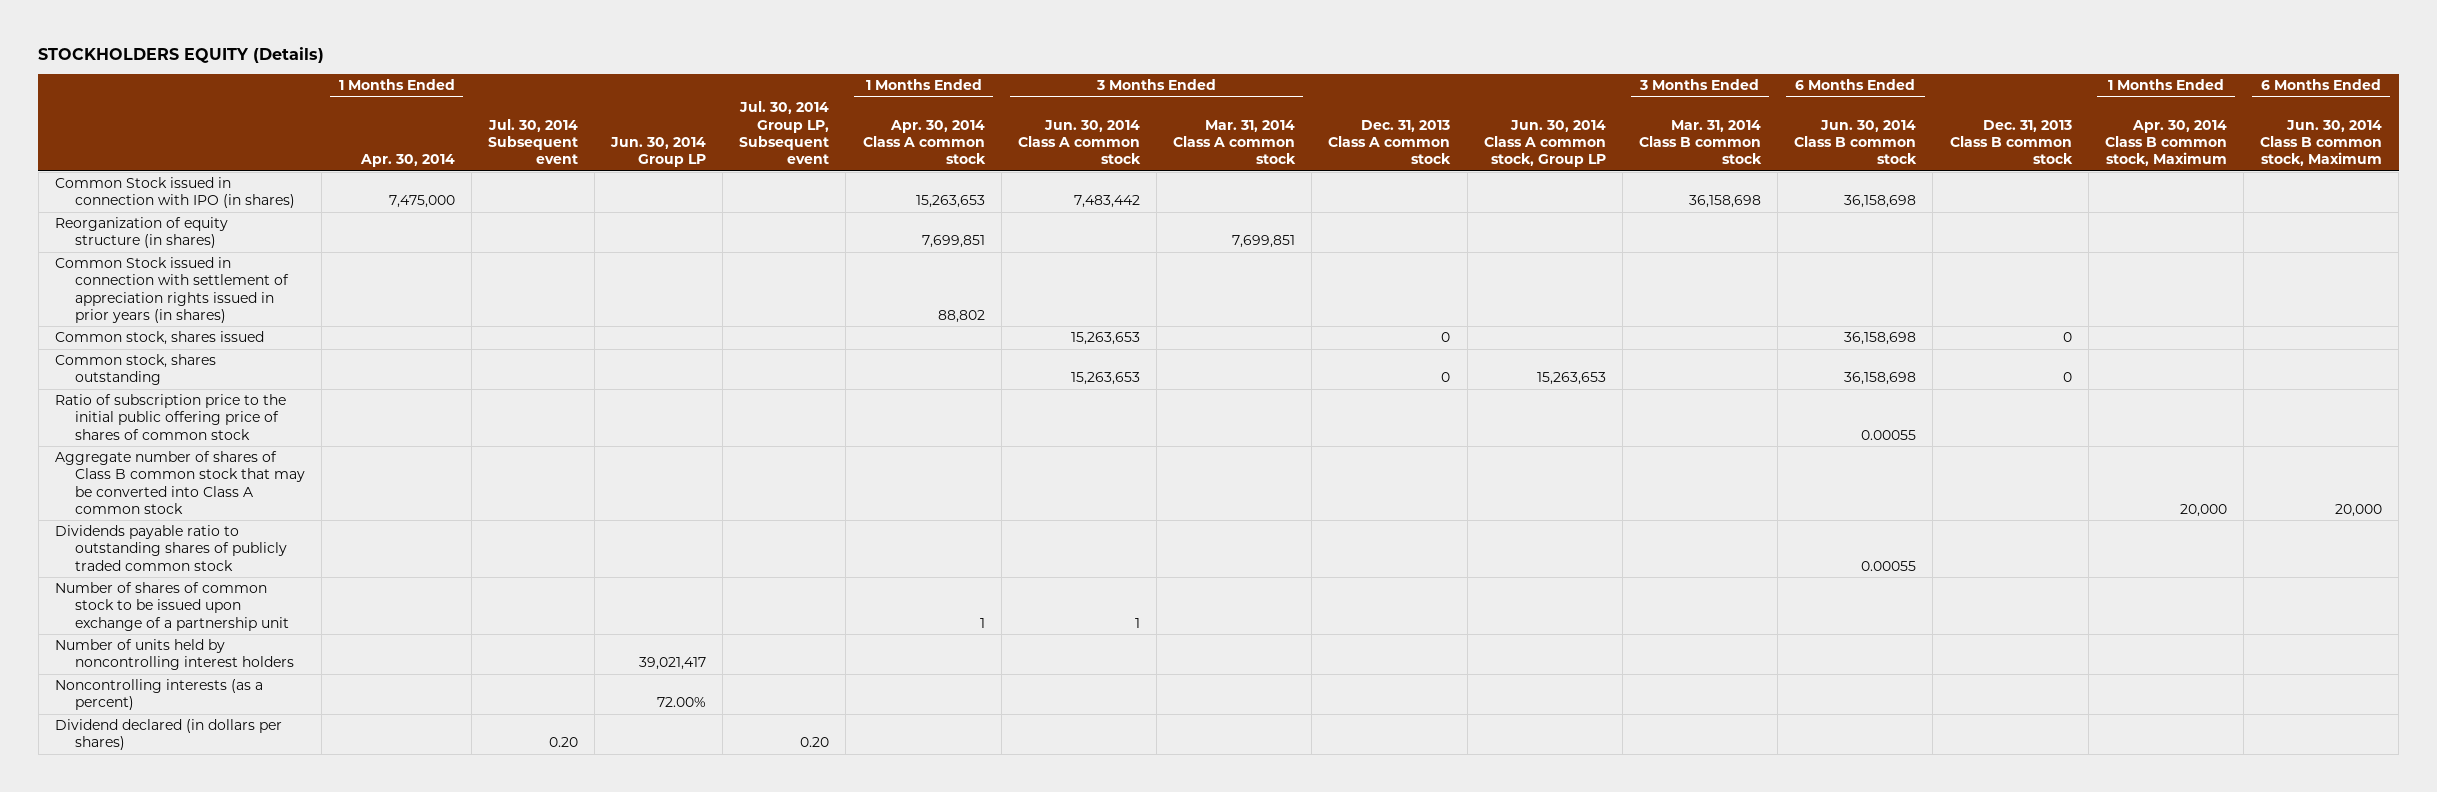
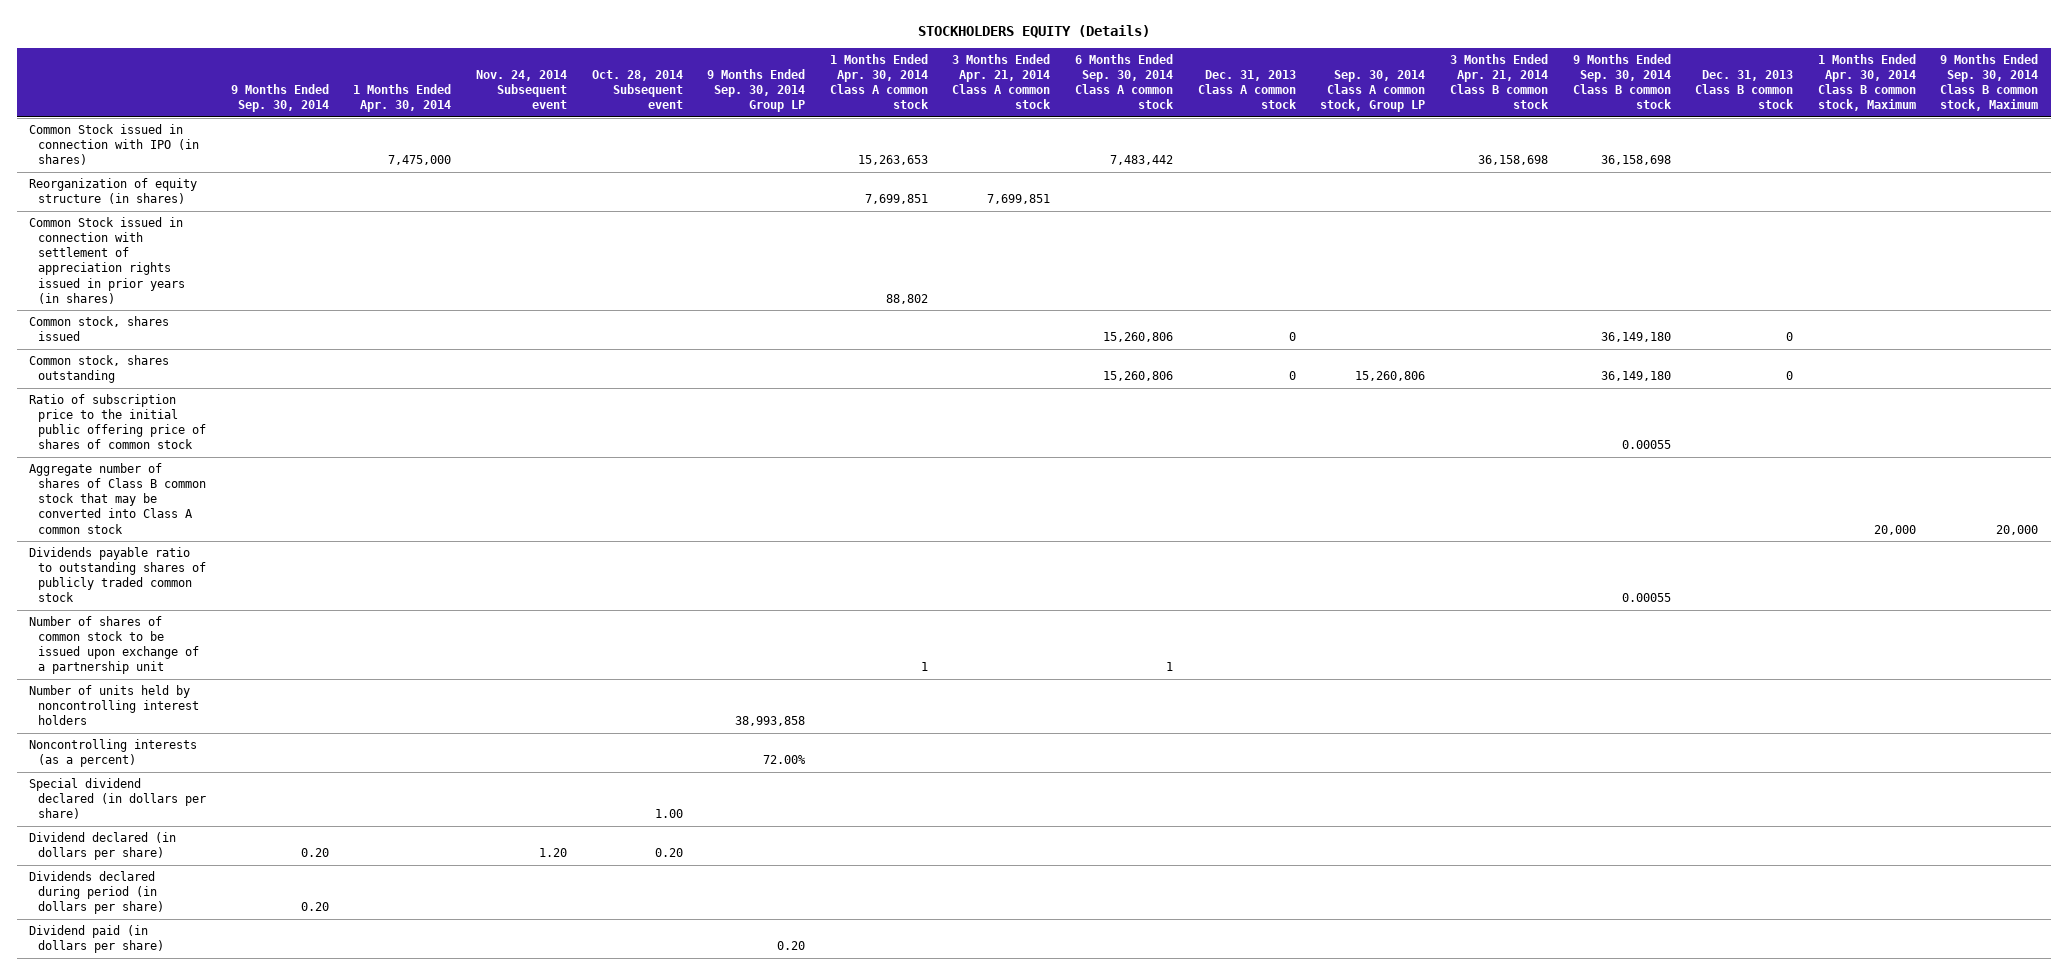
- | 1 Months Ended Apr. 30, 2014 | Jul. 30, 2014 Subsequent event | Jun. 30, 2014 Group LP | Jul. 30, 2014 Group LP, Subsequent event | 1 Months Ended Apr. 30, 2014 Class A common stock | 3 Months Ended Jun. 30, 2014 Class A common stock | 3 Months Ended Mar. 31, 2014 Class A common stock | Dec. 31, 2013 Class A common stock | Jun. 30, 2014 Class A common stock, Group LP | 3 Months Ended Mar. 31, 2014 Class B common stock | 6 Months Ended Jun. 30, 2014 Class B common stock | Dec. 31, 2013 Class B common stock | 1 Months Ended Apr. 30, 2014 Class B common stock, Maximum | 6 Months Ended Jun. 30, 2014 Class B common stock, Maximum
+ | 9 Months Ended Sep. 30, 2014 | 1 Months Ended Apr. 30, 2014 | Nov. 24, 2014 Subsequent event | Oct. 28, 2014 Subsequent event | 9 Months Ended Sep. 30, 2014 Group LP | 1 Months Ended Apr. 30, 2014 Class A common stock | 3 Months Ended Apr. 21, 2014 Class A common stock | 6 Months Ended Sep. 30, 2014 Class A common stock | Dec. 31, 2013 Class A common stock | Sep. 30, 2014 Class A common stock, Group LP | 3 Months Ended Apr. 21, 2014 Class B common stock | 9 Months Ended Sep. 30, 2014 Class B common stock | Dec. 31, 2013 Class B common stock | 1 Months Ended Apr. 30, 2014 Class B common stock, Maximum | 9 Months Ended Sep. 30, 2014 Class B common stock, Maximum
- Dividend declared (in dollars per shares) | | 0.20 | | 0.20 | | | | | | | | | |
+ Special dividend declared (in dollars per share) | | | | 1.00 | | | | | | | | | | |
+ Dividend declared (in dollars per share) | 0.20 | | 1.20 | 0.20 | | | | | | | | | | |
+ Dividends declared during period (in dollars per share) | 0.20 | | | | | | | | | | | | | |
+ Dividend paid (in dollars per share) | | | | | 0.20 | | | | | | | | | |

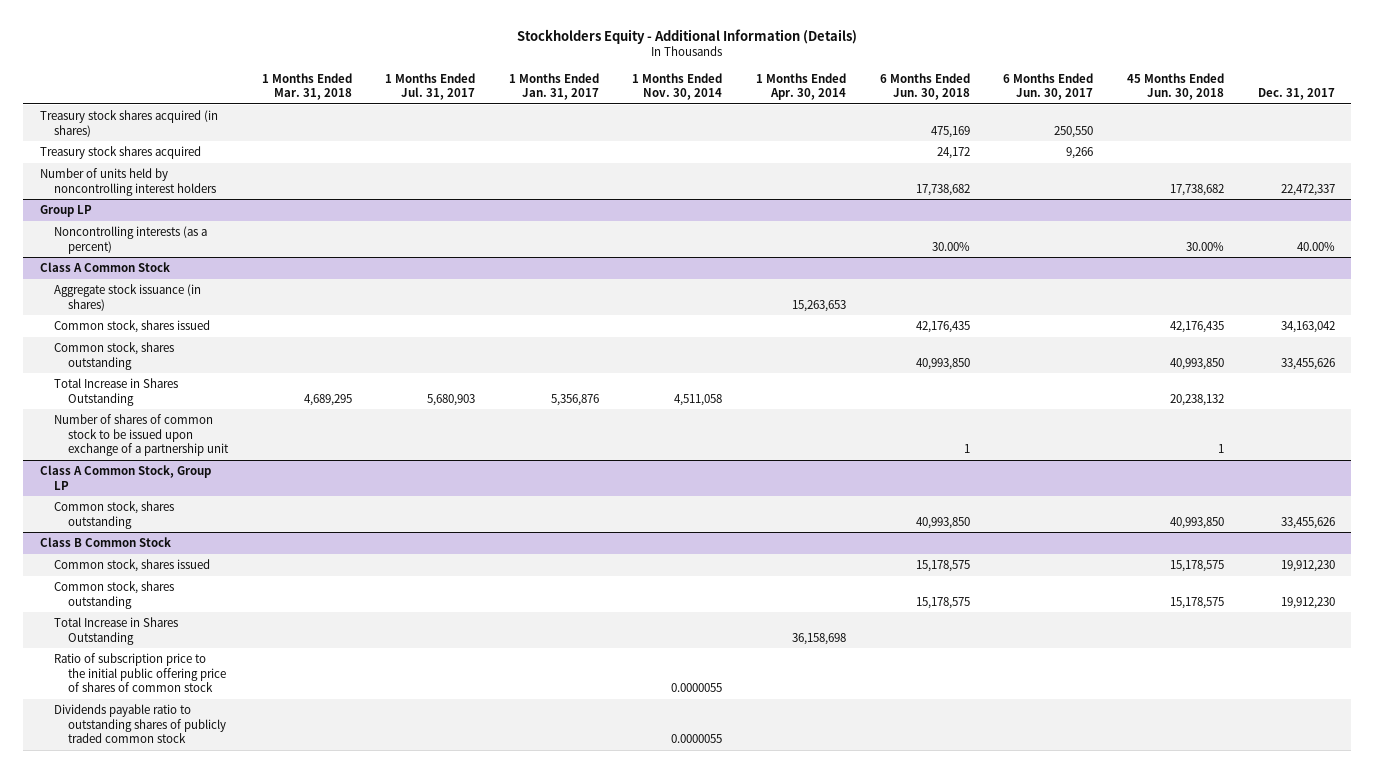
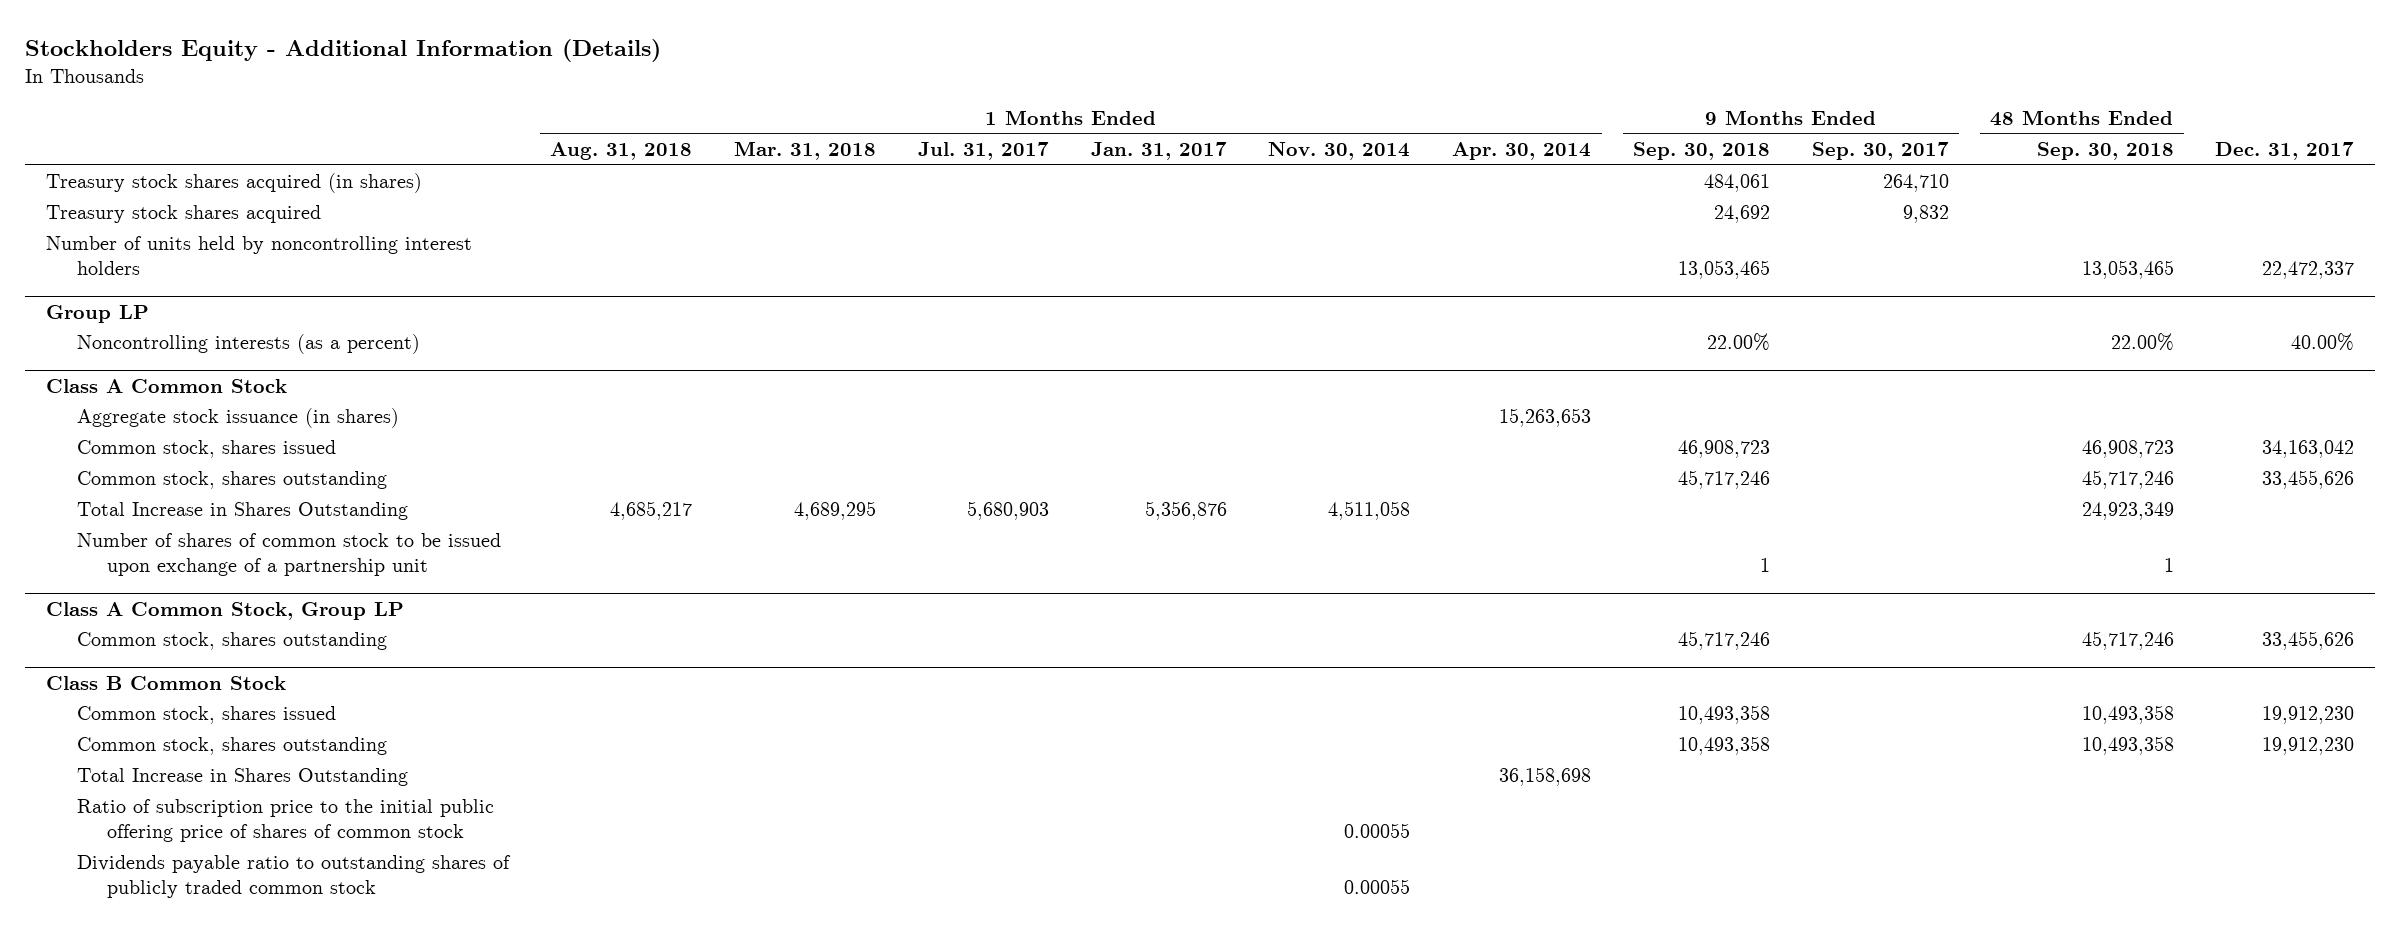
- | 1 Months Ended Mar. 31, 2018 | 1 Months Ended Jul. 31, 2017 | 1 Months Ended Jan. 31, 2017 | 1 Months Ended Nov. 30, 2014 | 1 Months Ended Apr. 30, 2014 | 6 Months Ended Jun. 30, 2018 | 6 Months Ended Jun. 30, 2017 | 45 Months Ended Jun. 30, 2018 | Dec. 31, 2017
+ | 1 Months Ended Aug. 31, 2018 | 1 Months Ended Mar. 31, 2018 | 1 Months Ended Jul. 31, 2017 | 1 Months Ended Jan. 31, 2017 | 1 Months Ended Nov. 30, 2014 | 1 Months Ended Apr. 30, 2014 | 9 Months Ended Sep. 30, 2018 | 9 Months Ended Sep. 30, 2017 | 48 Months Ended Sep. 30, 2018 | Dec. 31, 2017
@ Class B Common Stock
- Ratio of subscription price to the initial public offering price of shares of common stock | | | | 0.0000055 | | | | |
- Dividends payable ratio to outstanding shares of publicly traded common stock | | | | 0.0000055 | | | | |
+ Ratio of subscription price to the initial public offering price of shares of common stock | | | | | 0.00055 | | | | |
+ Dividends payable ratio to outstanding shares of publicly traded common stock | | | | | 0.00055 | | | | |

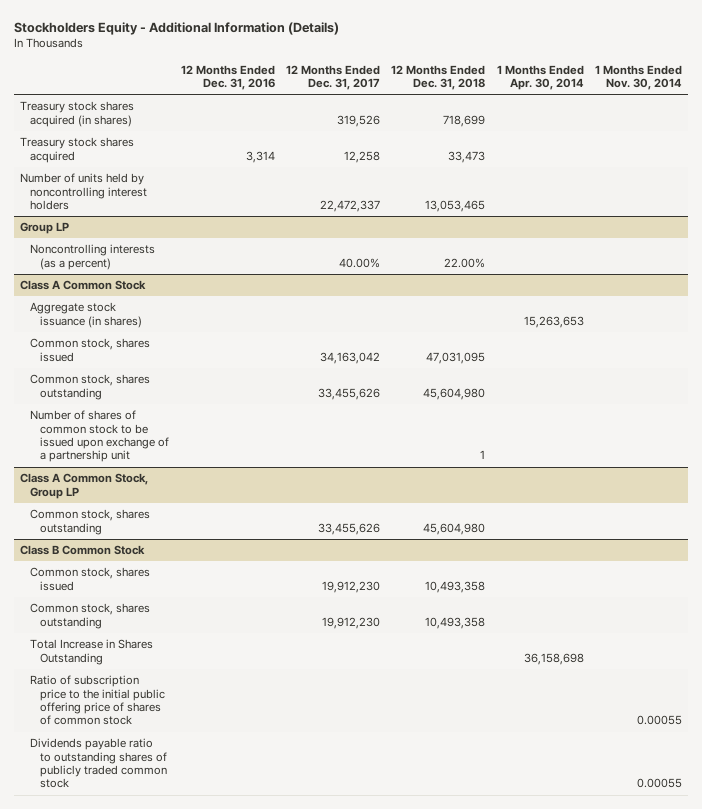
- | 1 Months Ended Aug. 31, 2018 | 1 Months Ended Mar. 31, 2018 | 1 Months Ended Jul. 31, 2017 | 1 Months Ended Jan. 31, 2017 | 1 Months Ended Nov. 30, 2014 | 1 Months Ended Apr. 30, 2014 | 9 Months Ended Sep. 30, 2018 | 9 Months Ended Sep. 30, 2017 | 48 Months Ended Sep. 30, 2018 | Dec. 31, 2017
+ | 12 Months Ended Dec. 31, 2016 | 12 Months Ended Dec. 31, 2017 | 12 Months Ended Dec. 31, 2018 | 1 Months Ended Apr. 30, 2014 | 1 Months Ended Nov. 30, 2014
@ Class A Common Stock
- Total Increase in Shares Outstanding | 4,685,217 | 4,689,295 | 5,680,903 | 5,356,876 | 4,511,058 | | | | 24,923,349 |

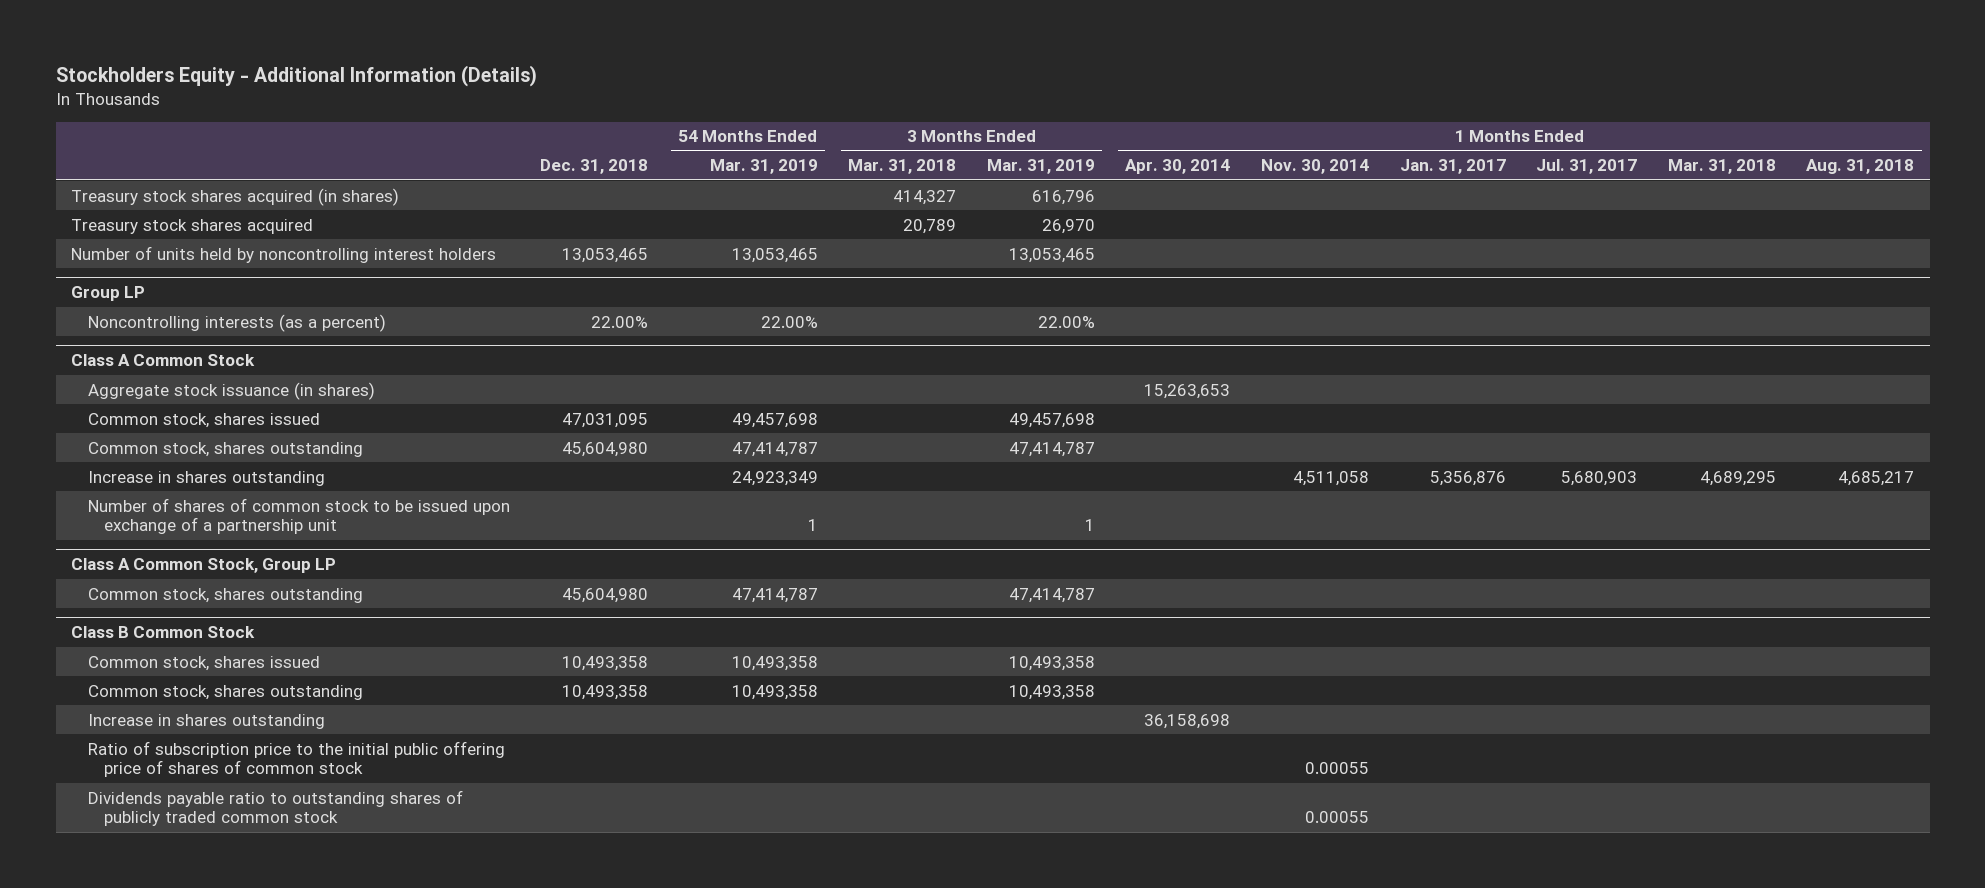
- | 12 Months Ended Dec. 31, 2016 | 12 Months Ended Dec. 31, 2017 | 12 Months Ended Dec. 31, 2018 | 1 Months Ended Apr. 30, 2014 | 1 Months Ended Nov. 30, 2014
+ | Dec. 31, 2018 | 54 Months Ended Mar. 31, 2019 | 3 Months Ended Mar. 31, 2018 | 3 Months Ended Mar. 31, 2019 | 1 Months Ended Apr. 30, 2014 | 1 Months Ended Nov. 30, 2014 | 1 Months Ended Jan. 31, 2017 | 1 Months Ended Jul. 31, 2017 | 1 Months Ended Mar. 31, 2018 | 1 Months Ended Aug. 31, 2018
@ Class A Common Stock
+ Increase in shares outstanding | | 24,923,349 | | | | 4,511,058 | 5,356,876 | 5,680,903 | 4,689,295 | 4,685,217
@ Class B Common Stock
- Total Increase in Shares Outstanding | | | | 36,158,698 |
+ Increase in shares outstanding | | | | | 36,158,698 | | | | |

